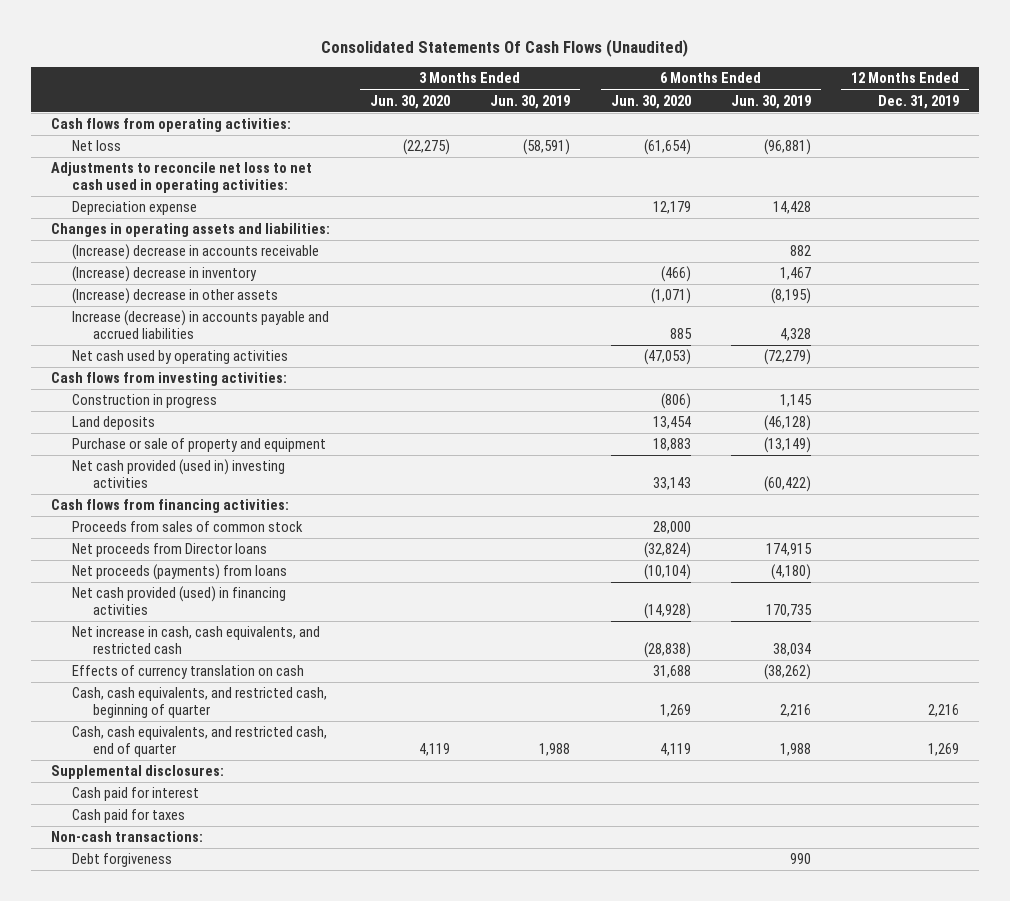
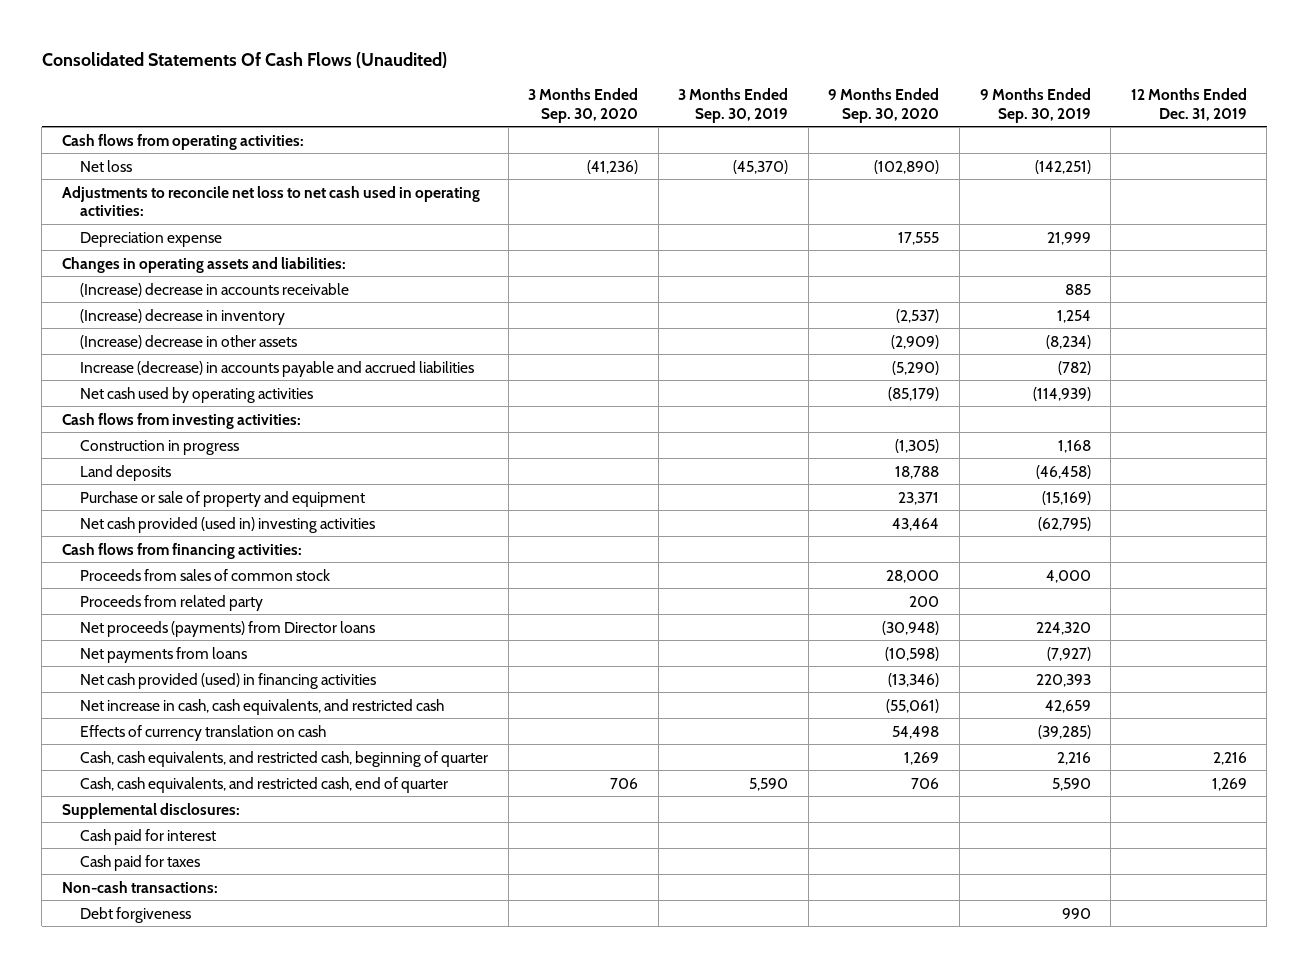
- | 3 Months Ended Jun. 30, 2020 | 3 Months Ended Jun. 30, 2019 | 6 Months Ended Jun. 30, 2020 | 6 Months Ended Jun. 30, 2019 | 12 Months Ended Dec. 31, 2019
+ | 3 Months Ended Sep. 30, 2020 | 3 Months Ended Sep. 30, 2019 | 9 Months Ended Sep. 30, 2020 | 9 Months Ended Sep. 30, 2019 | 12 Months Ended Dec. 31, 2019
- Net proceeds from Director loans | | | (32,824) | 174,915 |
- Net proceeds (payments) from loans | | | (10,104) | (4,180) |
+ Proceeds from related party | | | 200 | |
+ Net proceeds (payments) from Director loans | | | (30,948) | 224,320 |
+ Net payments from loans | | | (10,598) | (7,927) |

